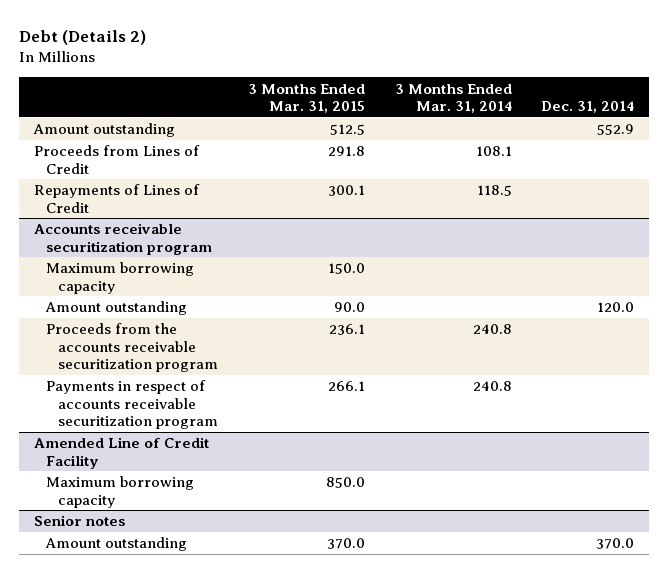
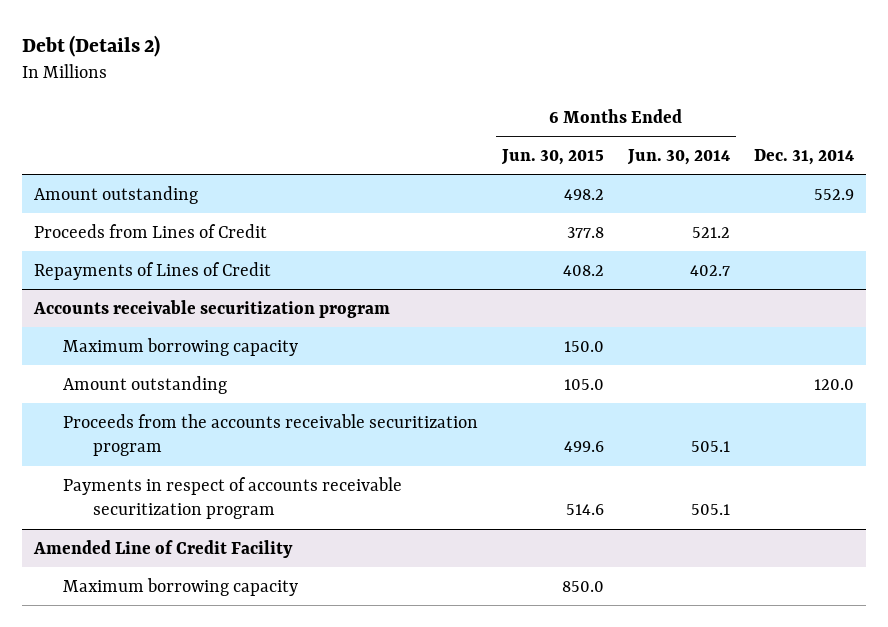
- | 3 Months Ended Mar. 31, 2015 | 3 Months Ended Mar. 31, 2014 | Dec. 31, 2014
+ | 6 Months Ended Jun. 30, 2015 | 6 Months Ended Jun. 30, 2014 | Dec. 31, 2014
- Senior notes
- Amount outstanding | 370.0 | | 370.0

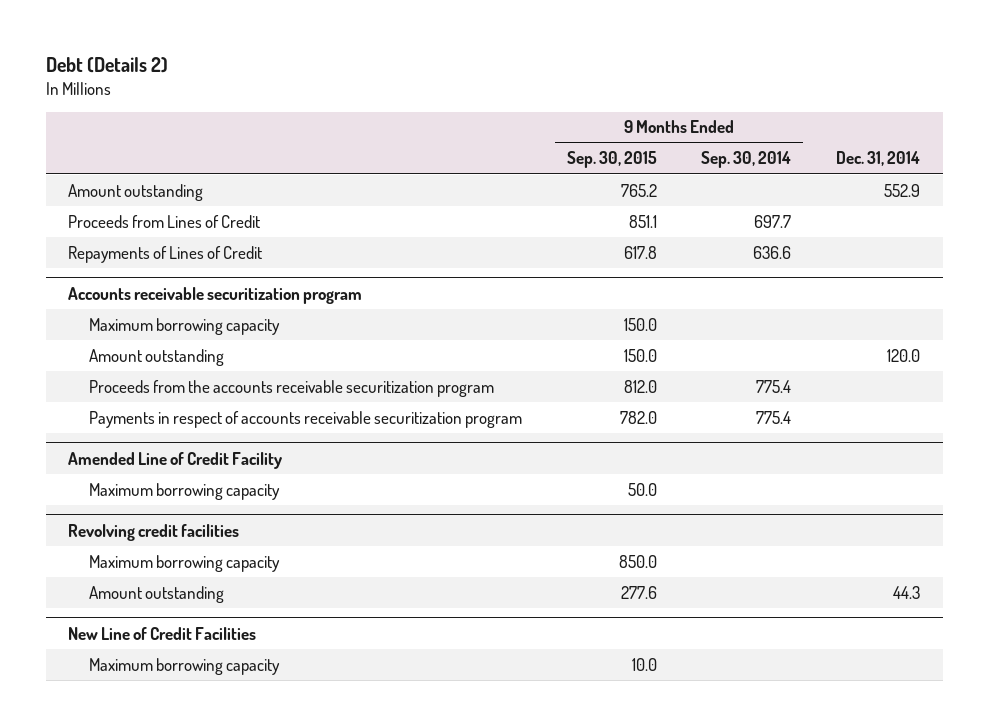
- | 6 Months Ended Jun. 30, 2015 | 6 Months Ended Jun. 30, 2014 | Dec. 31, 2014
+ | 9 Months Ended Sep. 30, 2015 | 9 Months Ended Sep. 30, 2014 | Dec. 31, 2014
+ Revolving credit facilities
+ Maximum borrowing capacity | 850.0 | |
+ Amount outstanding | 277.6 | | 44.3
+ New Line of Credit Facilities
+ Maximum borrowing capacity | 10.0 | |

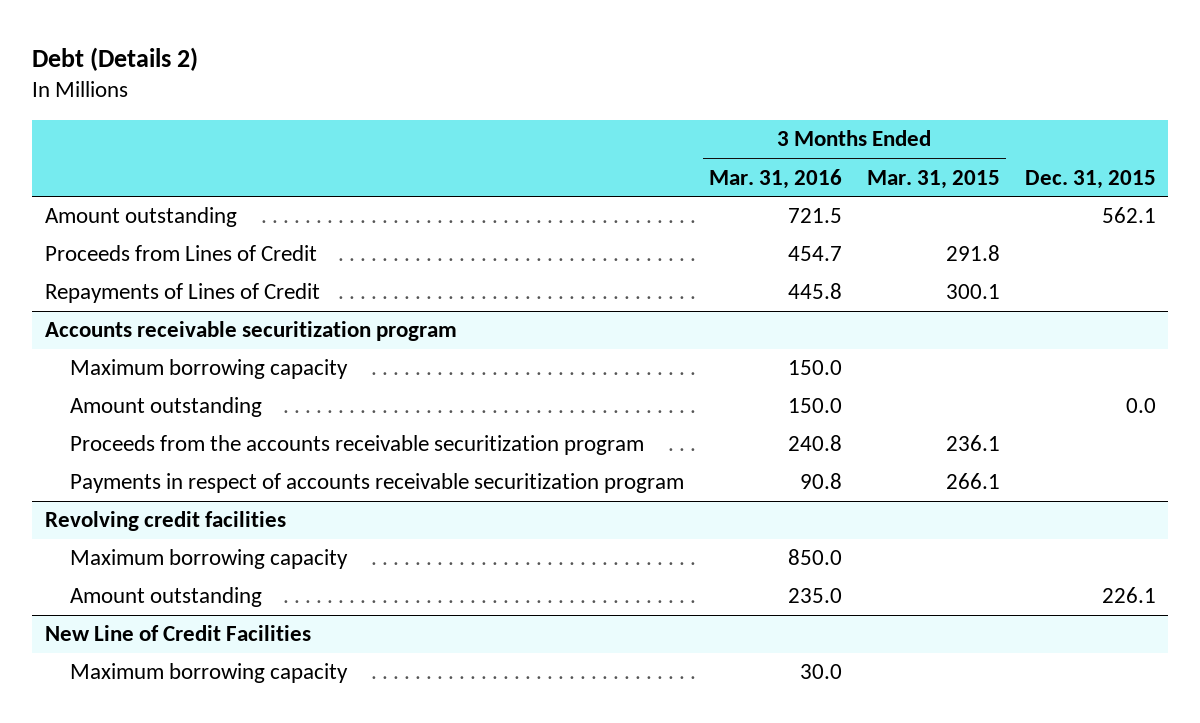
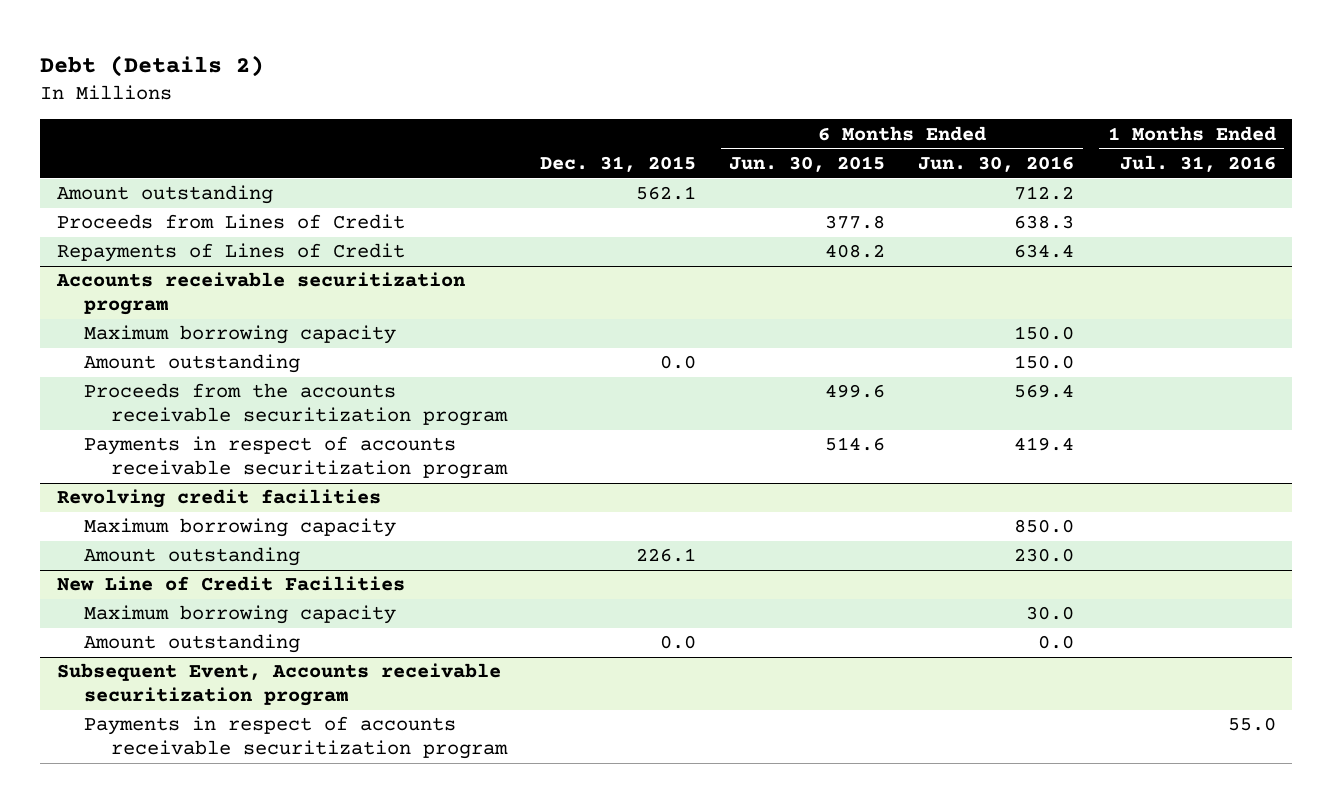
- | 3 Months Ended Mar. 31, 2016 | 3 Months Ended Mar. 31, 2015 | Dec. 31, 2015
+ | Dec. 31, 2015 | 6 Months Ended Jun. 30, 2015 | 6 Months Ended Jun. 30, 2016 | 1 Months Ended Jul. 31, 2016
@ New Line of Credit Facilities
+ Amount outstanding | 0.0 | | 0.0 |
+ Subsequent Event, Accounts receivable securitization program
+ Payments in respect of accounts receivable securitization program | | | | 55.0

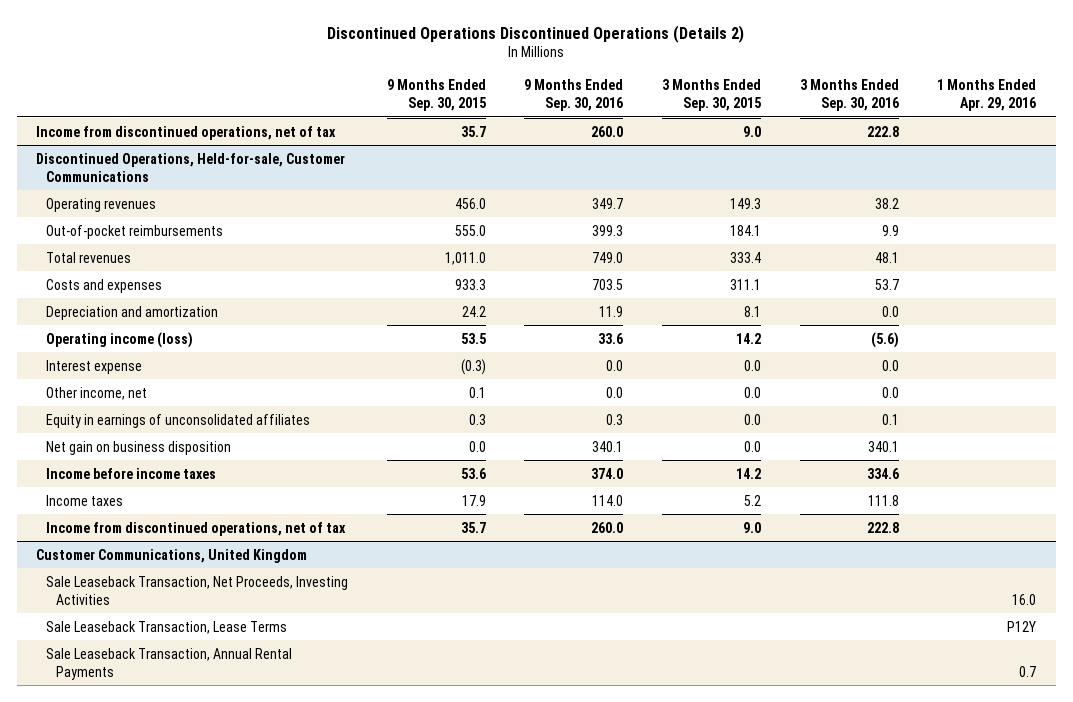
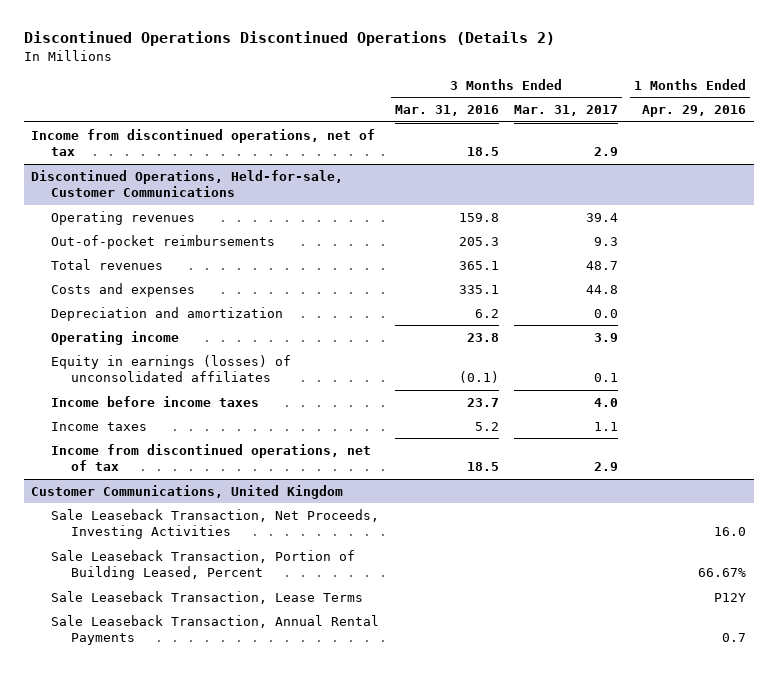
- | 9 Months Ended Sep. 30, 2015 | 9 Months Ended Sep. 30, 2016 | 3 Months Ended Sep. 30, 2015 | 3 Months Ended Sep. 30, 2016 | 1 Months Ended Apr. 29, 2016
+ | 3 Months Ended Mar. 31, 2016 | 3 Months Ended Mar. 31, 2017 | 1 Months Ended Apr. 29, 2016
@ Discontinued Operations, Held-for-sale, Customer Communications
- Operating income (loss) | 53.5 | 33.6 | 14.2 | (5.6) |
- Interest expense | (0.3) | 0.0 | 0.0 | 0.0 |
- Other income, net | 0.1 | 0.0 | 0.0 | 0.0 |
- Equity in earnings of unconsolidated affiliates | 0.3 | 0.3 | 0.0 | 0.1 |
- Net gain on business disposition | 0.0 | 340.1 | 0.0 | 340.1 |
+ Operating income | 23.8 | 3.9 |
+ Equity in earnings (losses) of unconsolidated affiliates | (0.1) | 0.1 |
@ Customer Communications, United Kingdom
+ Sale Leaseback Transaction, Portion of Building Leased, Percent | | | 66.67%

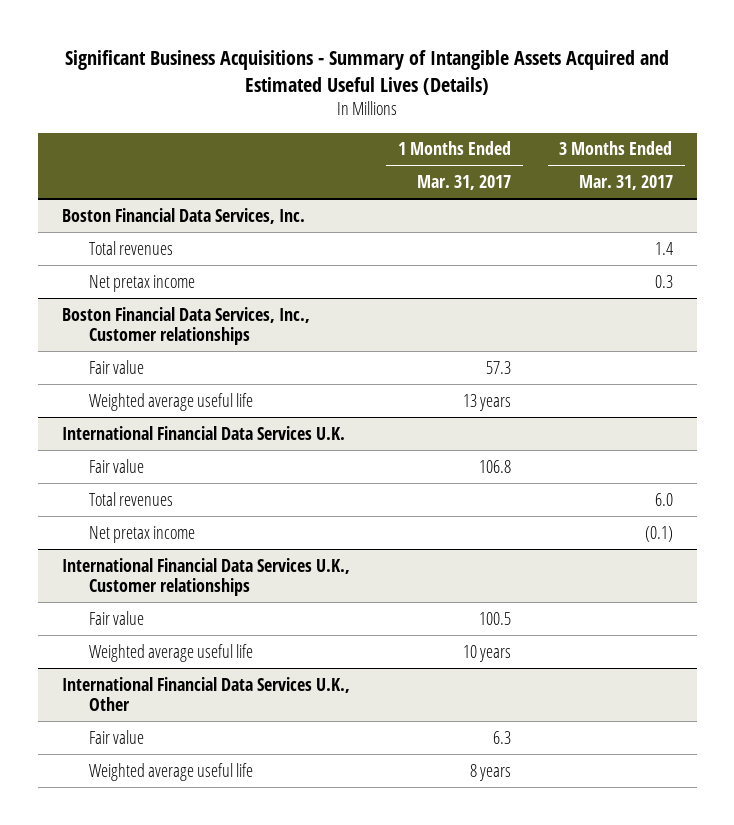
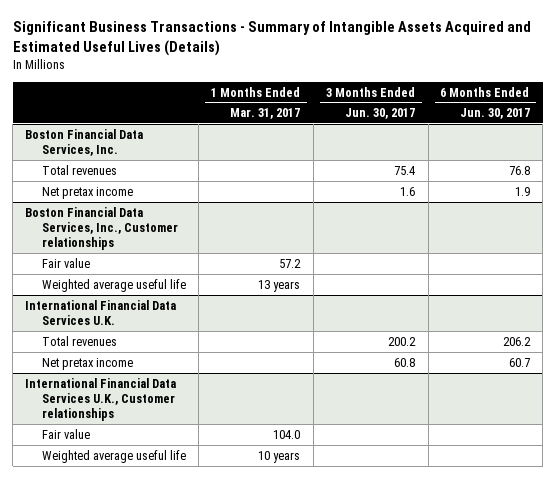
- Significant Business Acquisitions - Summary of Intangible Assets Acquired and Estimated Useful Lives (Details)
+ Significant Business Transactions - Summary of Intangible Assets Acquired and Estimated Useful Lives (Details)
- | 1 Months Ended Mar. 31, 2017 | 3 Months Ended Mar. 31, 2017
+ | 1 Months Ended Mar. 31, 2017 | 3 Months Ended Jun. 30, 2017 | 6 Months Ended Jun. 30, 2017
@ Boston Financial Data Services, Inc., Customer relationships
- Fair value | 57.3 |
+ Fair value | 57.2 | |
@ International Financial Data Services U.K.
- Fair value | 106.8 |
@ International Financial Data Services U.K., Customer relationships
- Fair value | 100.5 |
+ Fair value | 104.0 | |
- International Financial Data Services U.K., Other
- Fair value | 6.3 |
- Weighted average useful life | 8 years |

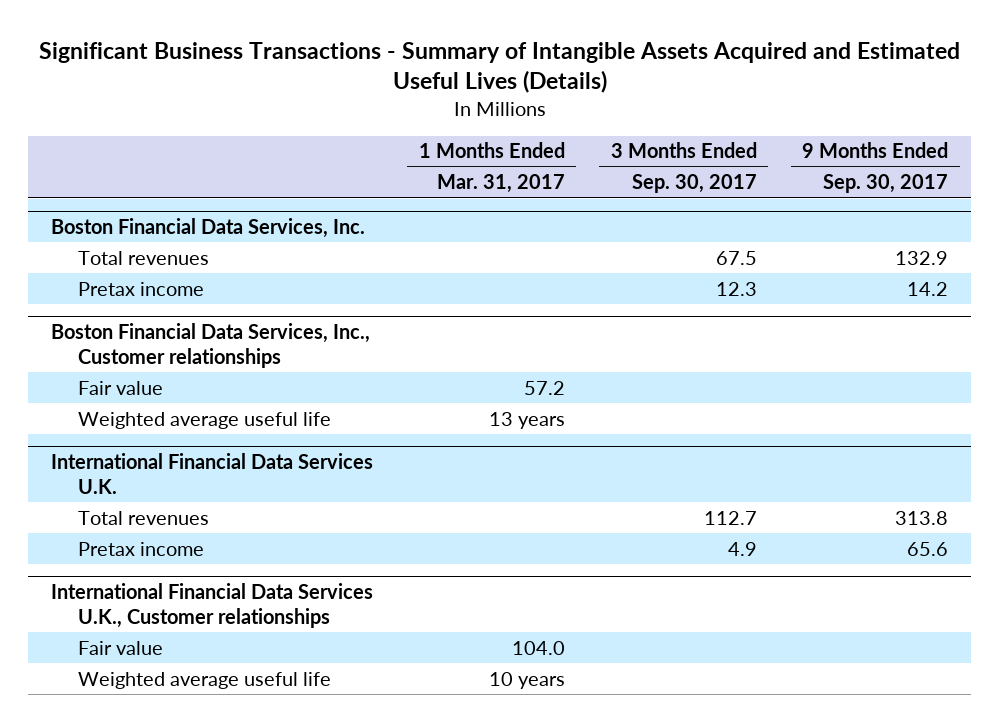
- | 1 Months Ended Mar. 31, 2017 | 3 Months Ended Jun. 30, 2017 | 6 Months Ended Jun. 30, 2017
+ | 1 Months Ended Mar. 31, 2017 | 3 Months Ended Sep. 30, 2017 | 9 Months Ended Sep. 30, 2017
@ Boston Financial Data Services, Inc.
- Net pretax income | | 1.6 | 1.9
+ Pretax income | | 12.3 | 14.2
@ International Financial Data Services U.K.
- Net pretax income | | 60.8 | 60.7
+ Pretax income | | 4.9 | 65.6

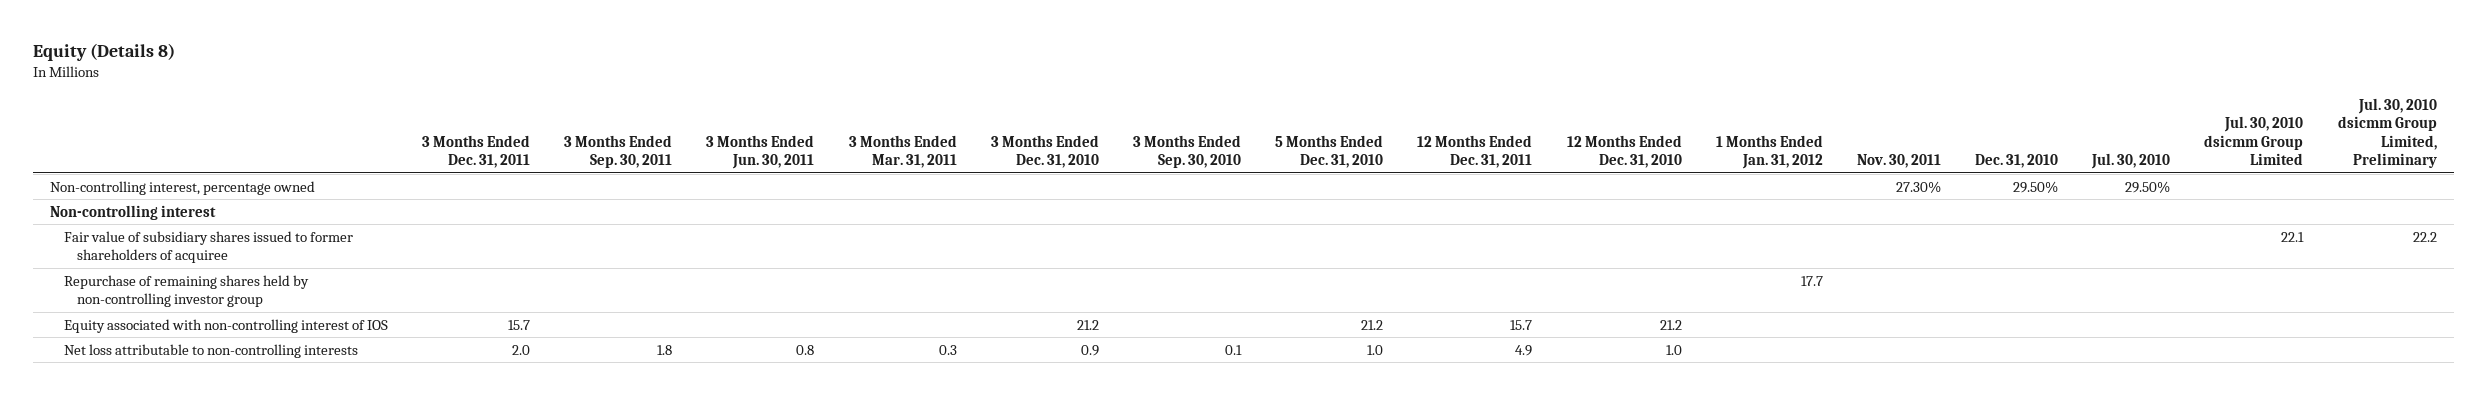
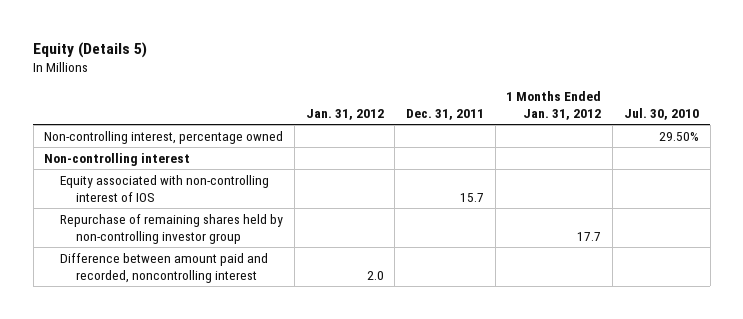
- Equity (Details 8)
+ Equity (Details 5)
- | 3 Months Ended Dec. 31, 2011 | 3 Months Ended Sep. 30, 2011 | 3 Months Ended Jun. 30, 2011 | 3 Months Ended Mar. 31, 2011 | 3 Months Ended Dec. 31, 2010 | 3 Months Ended Sep. 30, 2010 | 5 Months Ended Dec. 31, 2010 | 12 Months Ended Dec. 31, 2011 | 12 Months Ended Dec. 31, 2010 | 1 Months Ended Jan. 31, 2012 | Nov. 30, 2011 | Dec. 31, 2010 | Jul. 30, 2010 | Jul. 30, 2010 dsicmm Group Limited | Jul. 30, 2010 dsicmm Group Limited, Preliminary
+ | Jan. 31, 2012 | Dec. 31, 2011 | 1 Months Ended Jan. 31, 2012 | Jul. 30, 2010
- Fair value of subsidiary shares issued to former shareholders of acquiree | | | | | | | | | | | | | | 22.1 | 22.2
- Net loss attributable to non-controlling interests | 2.0 | 1.8 | 0.8 | 0.3 | 0.9 | 0.1 | 1.0 | 4.9 | 1.0 | | | | | |
moved down: Repurchase of remaining shares held by non-controlling investor group | | | 17.7 |
+ Difference between amount paid and recorded, noncontrolling interest | 2.0 | | |

